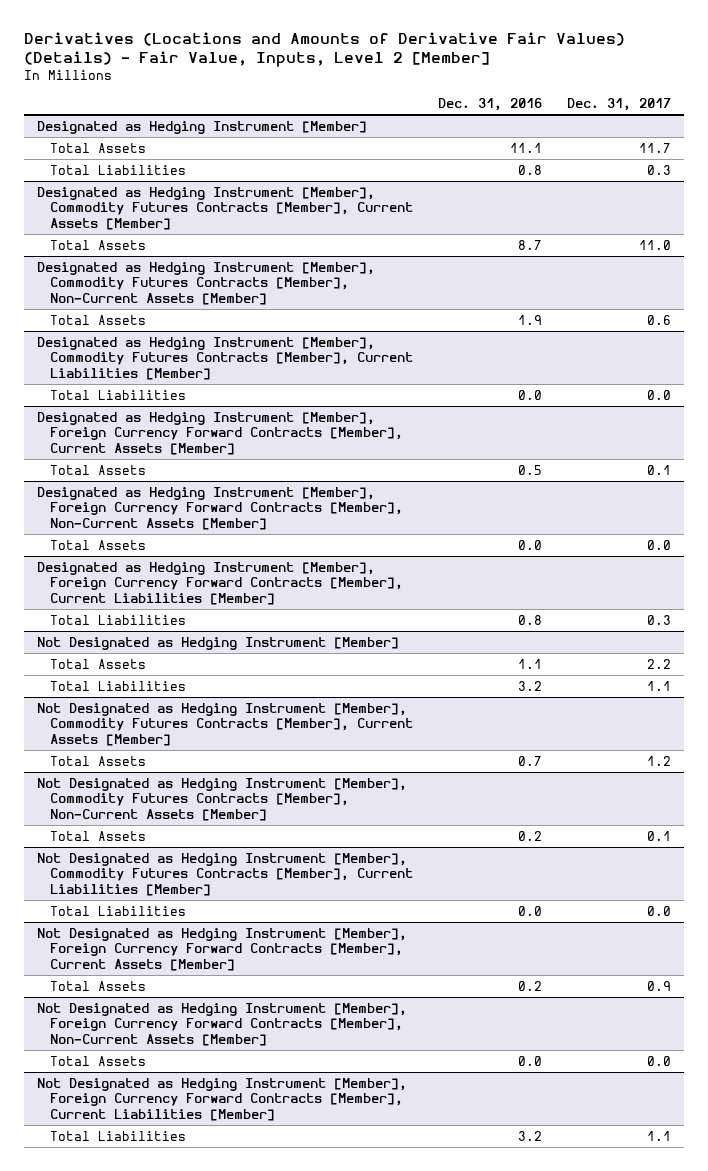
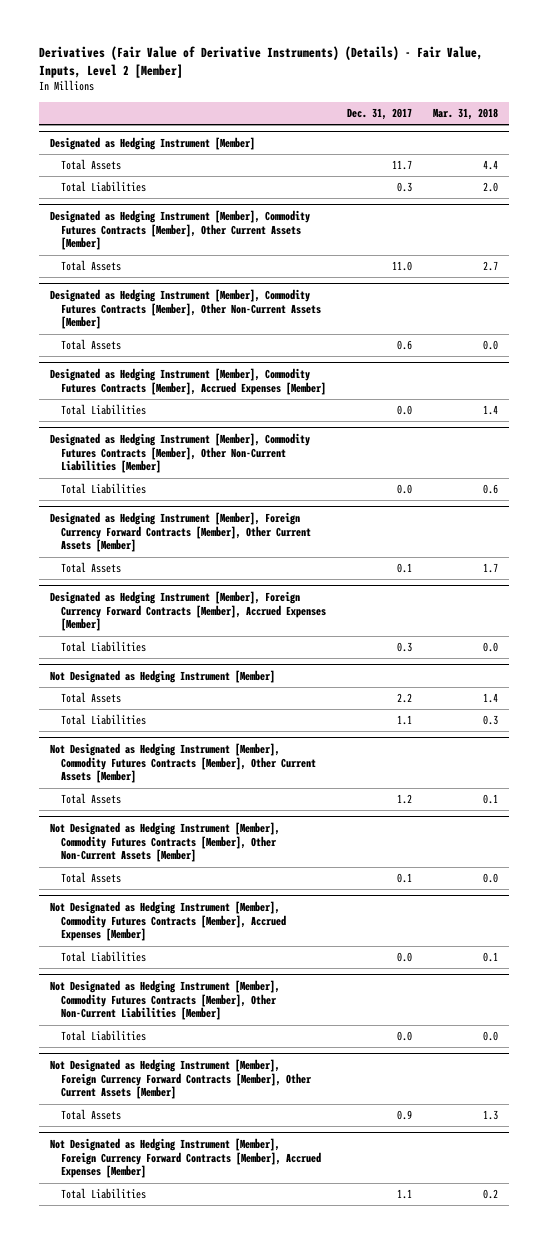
- Derivatives (Locations and Amounts of Derivative Fair Values) (Details) - Fair Value, Inputs, Level 2 [Member]
+ Derivatives (Fair Value of Derivative Instruments) (Details) - Fair Value, Inputs, Level 2 [Member]
- | Dec. 31, 2016 | Dec. 31, 2017
+ | Dec. 31, 2017 | Mar. 31, 2018
- Designated as Hedging Instrument [Member], Commodity Futures Contracts [Member], Current Assets [Member]
+ Designated as Hedging Instrument [Member], Commodity Futures Contracts [Member], Other Current Assets [Member]
- Designated as Hedging Instrument [Member], Commodity Futures Contracts [Member], Non-Current Assets [Member]
+ Designated as Hedging Instrument [Member], Commodity Futures Contracts [Member], Other Non-Current Assets [Member]
- Designated as Hedging Instrument [Member], Commodity Futures Contracts [Member], Current Liabilities [Member]
+ Designated as Hedging Instrument [Member], Commodity Futures Contracts [Member], Accrued Expenses [Member]
- Designated as Hedging Instrument [Member], Foreign Currency Forward Contracts [Member], Current Assets [Member]
+ Designated as Hedging Instrument [Member], Commodity Futures Contracts [Member], Other Non-Current Liabilities [Member]
+ Total Liabilities | 0.0 | 0.6
+ Designated as Hedging Instrument [Member], Foreign Currency Forward Contracts [Member], Other Current Assets [Member]
- Designated as Hedging Instrument [Member], Foreign Currency Forward Contracts [Member], Non-Current Assets [Member]
- Total Assets | 0.0 | 0.0
- Designated as Hedging Instrument [Member], Foreign Currency Forward Contracts [Member], Current Liabilities [Member]
+ Designated as Hedging Instrument [Member], Foreign Currency Forward Contracts [Member], Accrued Expenses [Member]
- Not Designated as Hedging Instrument [Member], Commodity Futures Contracts [Member], Current Assets [Member]
+ Not Designated as Hedging Instrument [Member], Commodity Futures Contracts [Member], Other Current Assets [Member]
- Not Designated as Hedging Instrument [Member], Commodity Futures Contracts [Member], Non-Current Assets [Member]
+ Not Designated as Hedging Instrument [Member], Commodity Futures Contracts [Member], Other Non-Current Assets [Member]
- Not Designated as Hedging Instrument [Member], Commodity Futures Contracts [Member], Current Liabilities [Member]
+ Not Designated as Hedging Instrument [Member], Commodity Futures Contracts [Member], Accrued Expenses [Member]
- Not Designated as Hedging Instrument [Member], Foreign Currency Forward Contracts [Member], Current Assets [Member]
+ Not Designated as Hedging Instrument [Member], Commodity Futures Contracts [Member], Other Non-Current Liabilities [Member]
+ Total Liabilities | 0.0 | 0.0
+ Not Designated as Hedging Instrument [Member], Foreign Currency Forward Contracts [Member], Other Current Assets [Member]
- Not Designated as Hedging Instrument [Member], Foreign Currency Forward Contracts [Member], Non-Current Assets [Member]
- Total Assets | 0.0 | 0.0
- Not Designated as Hedging Instrument [Member], Foreign Currency Forward Contracts [Member], Current Liabilities [Member]
+ Not Designated as Hedging Instrument [Member], Foreign Currency Forward Contracts [Member], Accrued Expenses [Member]

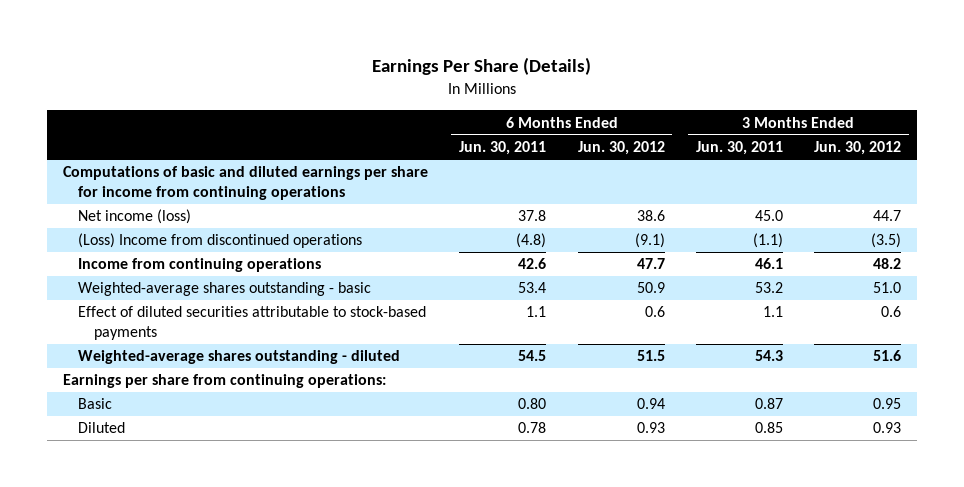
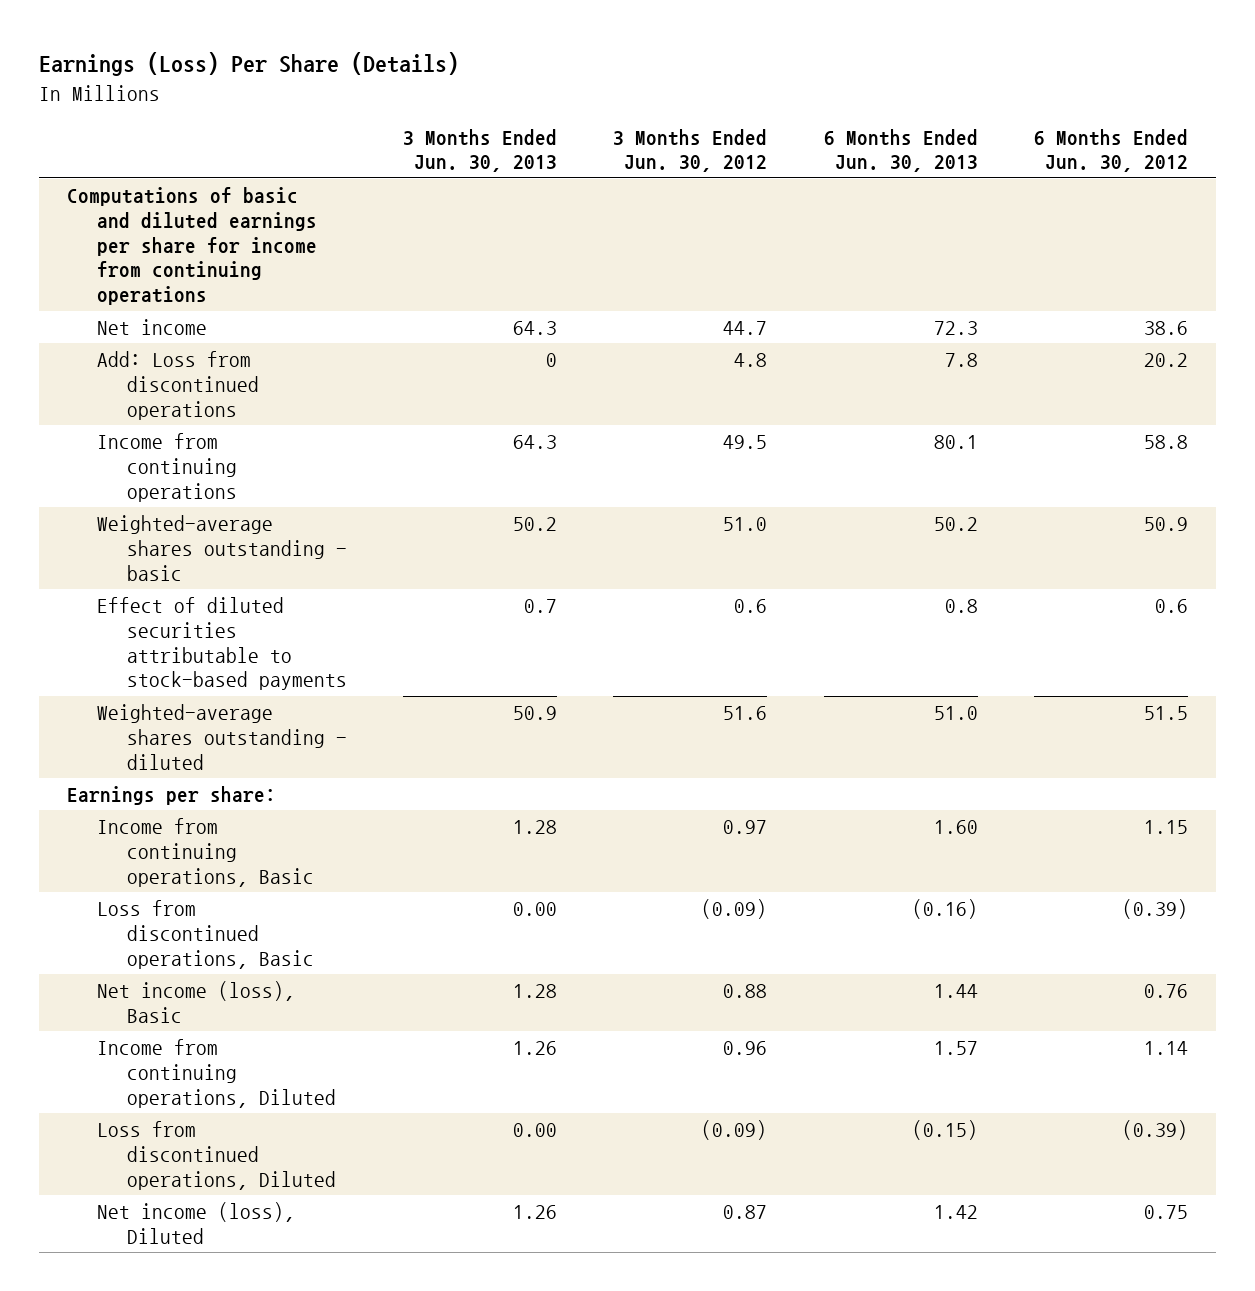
- Earnings Per Share (Details)
+ Earnings (Loss) Per Share (Details)
- | 6 Months Ended Jun. 30, 2011 | 6 Months Ended Jun. 30, 2012 | 3 Months Ended Jun. 30, 2011 | 3 Months Ended Jun. 30, 2012
+ | 3 Months Ended Jun. 30, 2013 | 3 Months Ended Jun. 30, 2012 | 6 Months Ended Jun. 30, 2013 | 6 Months Ended Jun. 30, 2012
- Net income (loss) | 37.8 | 38.6 | 45.0 | 44.7
- (Loss) Income from discontinued operations | (4.8) | (9.1) | (1.1) | (3.5)
- Income from continuing operations | 42.6 | 47.7 | 46.1 | 48.2
+ Net income | 64.3 | 44.7 | 72.3 | 38.6
+ Add: Loss from discontinued operations | 0 | 4.8 | 7.8 | 20.2
+ Income from continuing operations | 64.3 | 49.5 | 80.1 | 58.8
- Earnings per share from continuing operations:
- Basic | 0.80 | 0.94 | 0.87 | 0.95
- Diluted | 0.78 | 0.93 | 0.85 | 0.93
+ Earnings per share:
+ Income from continuing operations, Basic | 1.28 | 0.97 | 1.60 | 1.15
+ Loss from discontinued operations, Basic | 0.00 | (0.09) | (0.16) | (0.39)
+ Net income (loss), Basic | 1.28 | 0.88 | 1.44 | 0.76
+ Income from continuing operations, Diluted | 1.26 | 0.96 | 1.57 | 1.14
+ Loss from discontinued operations, Diluted | 0.00 | (0.09) | (0.15) | (0.39)
+ Net income (loss), Diluted | 1.26 | 0.87 | 1.42 | 0.75

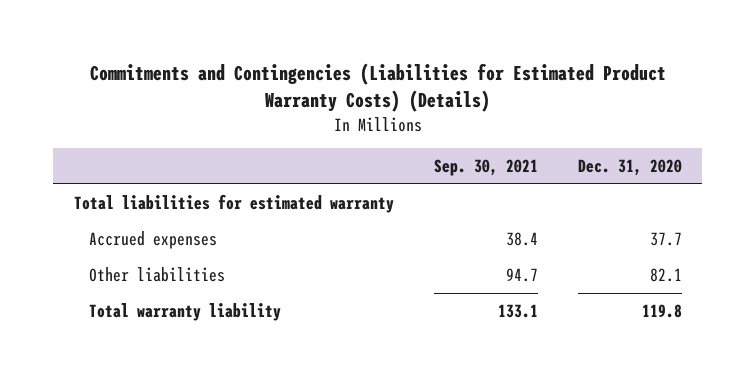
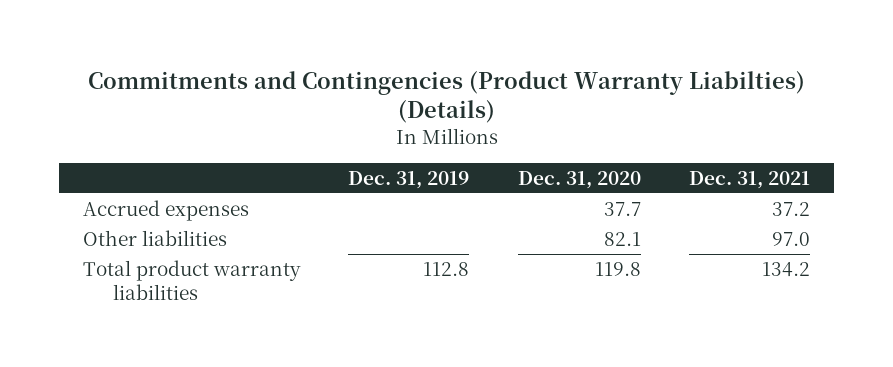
- Commitments and Contingencies (Liabilities for Estimated Product Warranty Costs) (Details)
+ Commitments and Contingencies (Product Warranty Liabilties) (Details)
- | Sep. 30, 2021 | Dec. 31, 2020
+ | Dec. 31, 2019 | Dec. 31, 2020 | Dec. 31, 2021
- Total liabilities for estimated warranty
- Total warranty liability | 133.1 | 119.8
+ Total product warranty liabilities | 112.8 | 119.8 | 134.2

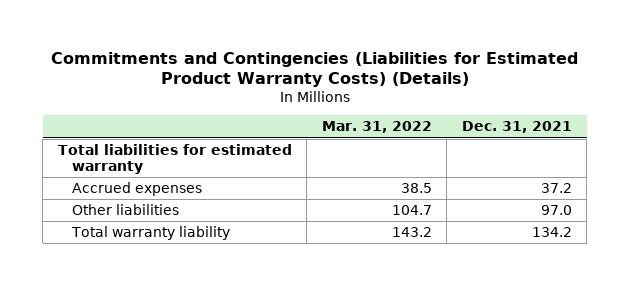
- Commitments and Contingencies (Product Warranty Liabilties) (Details)
+ Commitments and Contingencies (Liabilities for Estimated Product Warranty Costs) (Details)
- | Dec. 31, 2019 | Dec. 31, 2020 | Dec. 31, 2021
+ | Mar. 31, 2022 | Dec. 31, 2021
+ Total liabilities for estimated warranty
- Total product warranty liabilities | 112.8 | 119.8 | 134.2
+ Total warranty liability | 143.2 | 134.2

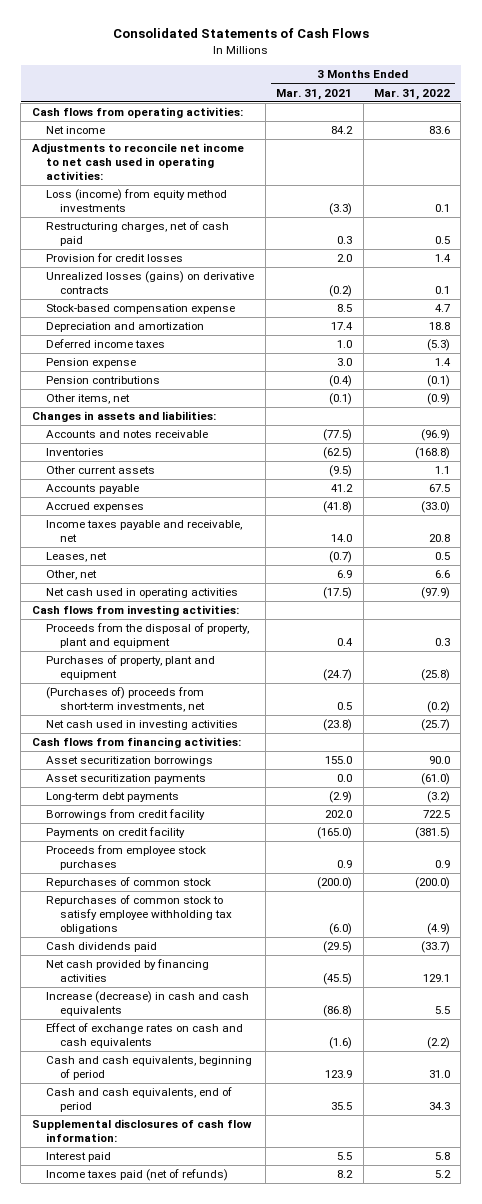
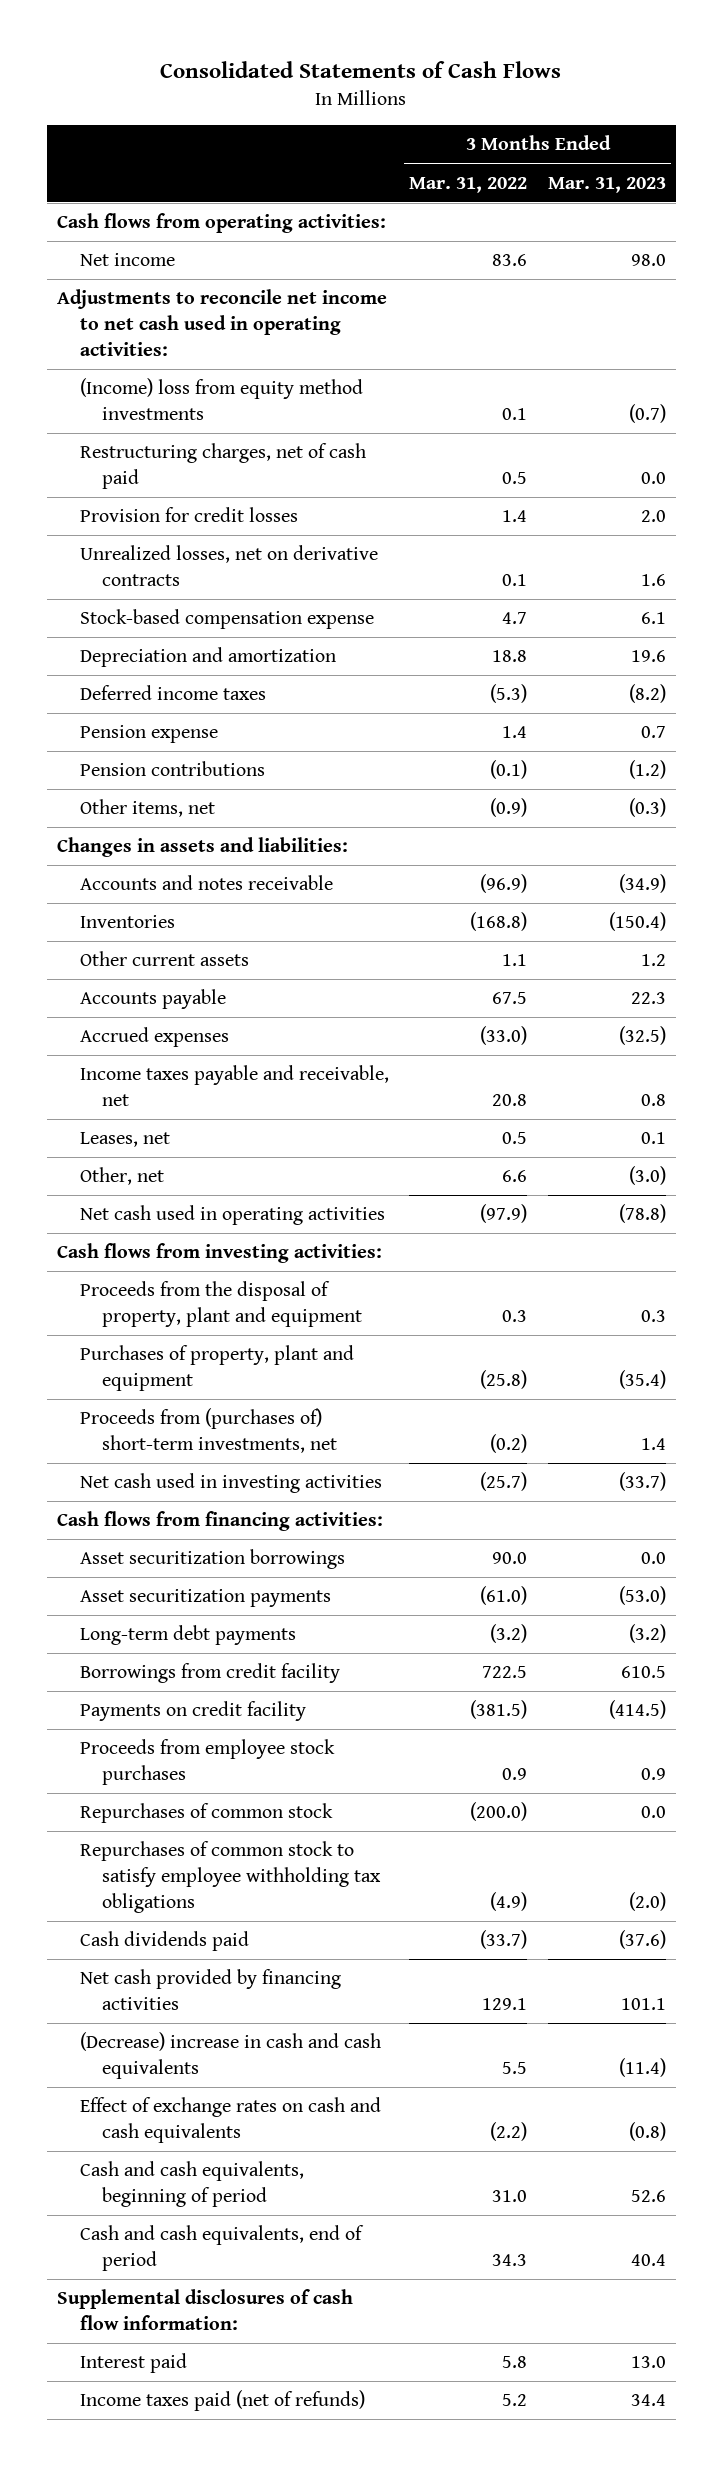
- | 3 Months Ended Mar. 31, 2021 | 3 Months Ended Mar. 31, 2022
+ | 3 Months Ended Mar. 31, 2022 | 3 Months Ended Mar. 31, 2023
- Loss (income) from equity method investments | (3.3) | 0.1
+ (Income) loss from equity method investments | 0.1 | (0.7)
- Unrealized losses (gains) on derivative contracts | (0.2) | 0.1
+ Unrealized losses, net on derivative contracts | 0.1 | 1.6
- (Purchases of) proceeds from short-term investments, net | 0.5 | (0.2)
+ Proceeds from (purchases of) short-term investments, net | (0.2) | 1.4
- Increase (decrease) in cash and cash equivalents | (86.8) | 5.5
+ (Decrease) increase in cash and cash equivalents | 5.5 | (11.4)

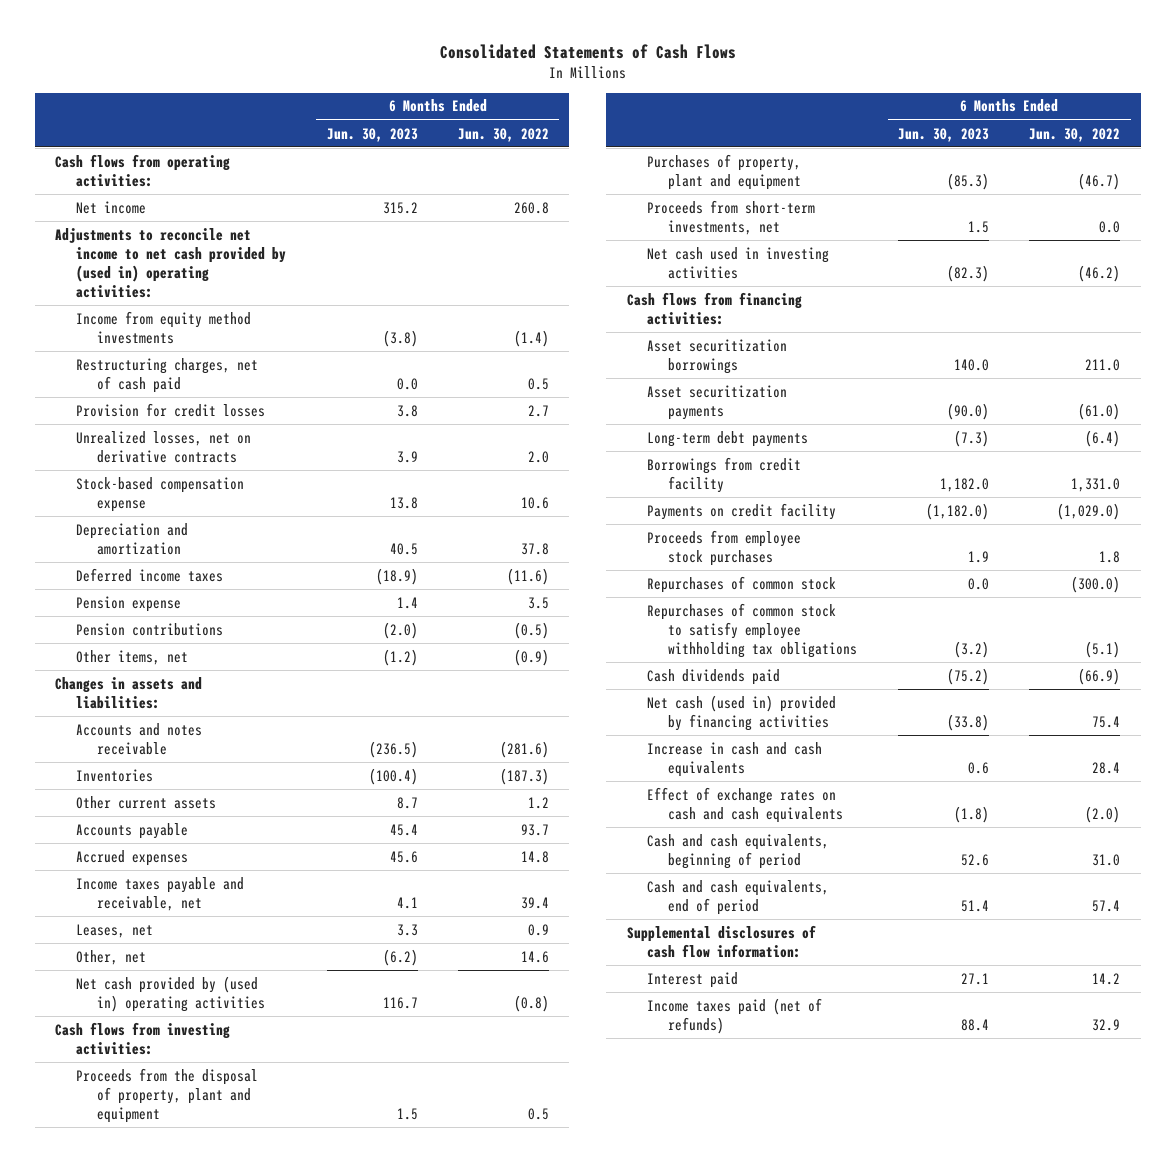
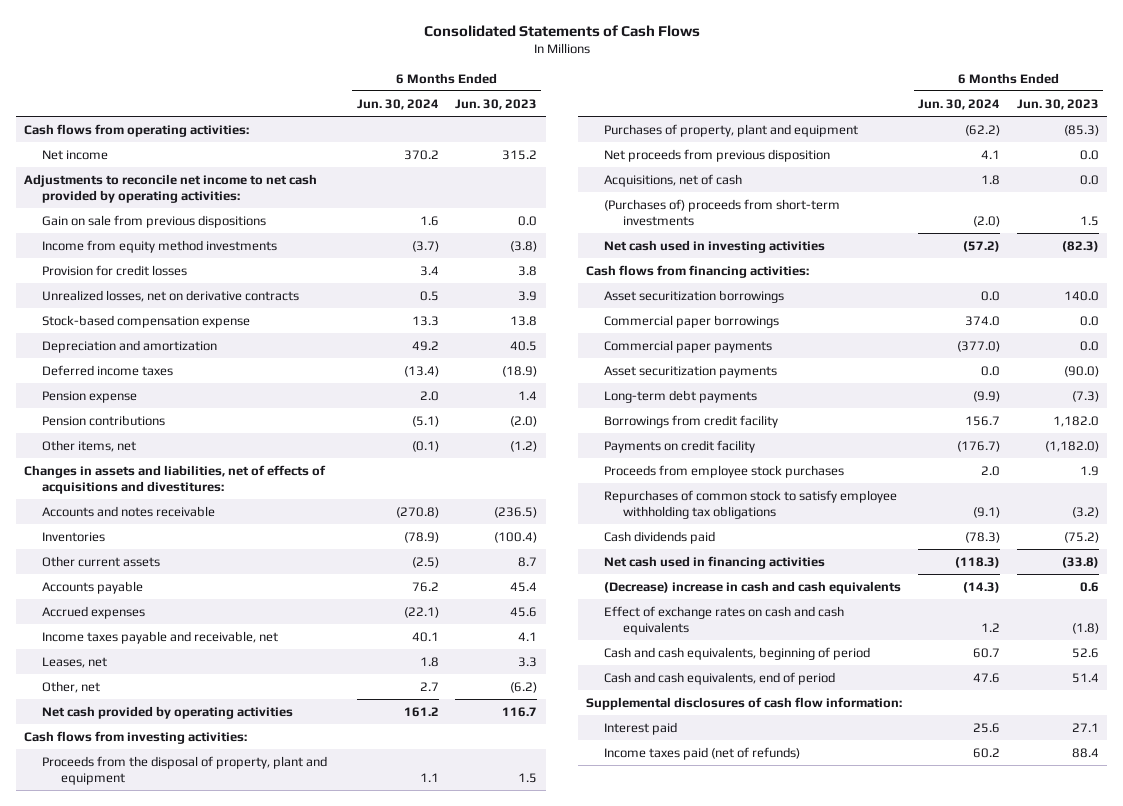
- | 6 Months Ended Jun. 30, 2023 | 6 Months Ended Jun. 30, 2022
+ | 6 Months Ended Jun. 30, 2024 | 6 Months Ended Jun. 30, 2023
- Adjustments to reconcile net income to net cash provided by (used in) operating activities:
+ Adjustments to reconcile net income to net cash provided by operating activities:
+ Gain on sale from previous dispositions | 1.6 | 0.0
- Restructuring charges, net of cash paid | 0.0 | 0.5
- Changes in assets and liabilities:
+ Changes in assets and liabilities, net of effects of acquisitions and divestitures:
- Net cash provided by (used in) operating activities | 116.7 | (0.8)
+ Net cash provided by operating activities | 161.2 | 116.7
- Proceeds from short-term investments, net | 1.5 | 0.0
+ Net proceeds from previous disposition | 4.1 | 0.0
+ Acquisitions, net of cash | 1.8 | 0.0
+ (Purchases of) proceeds from short-term investments | (2.0) | 1.5
+ Commercial paper borrowings | 374.0 | 0.0
+ Commercial paper payments | (377.0) | 0.0
- Repurchases of common stock | 0.0 | (300.0)
- Net cash (used in) provided by financing activities | (33.8) | 75.4
- Increase in cash and cash equivalents | 0.6 | 28.4
+ Net cash used in financing activities | (118.3) | (33.8)
+ (Decrease) increase in cash and cash equivalents | (14.3) | 0.6

